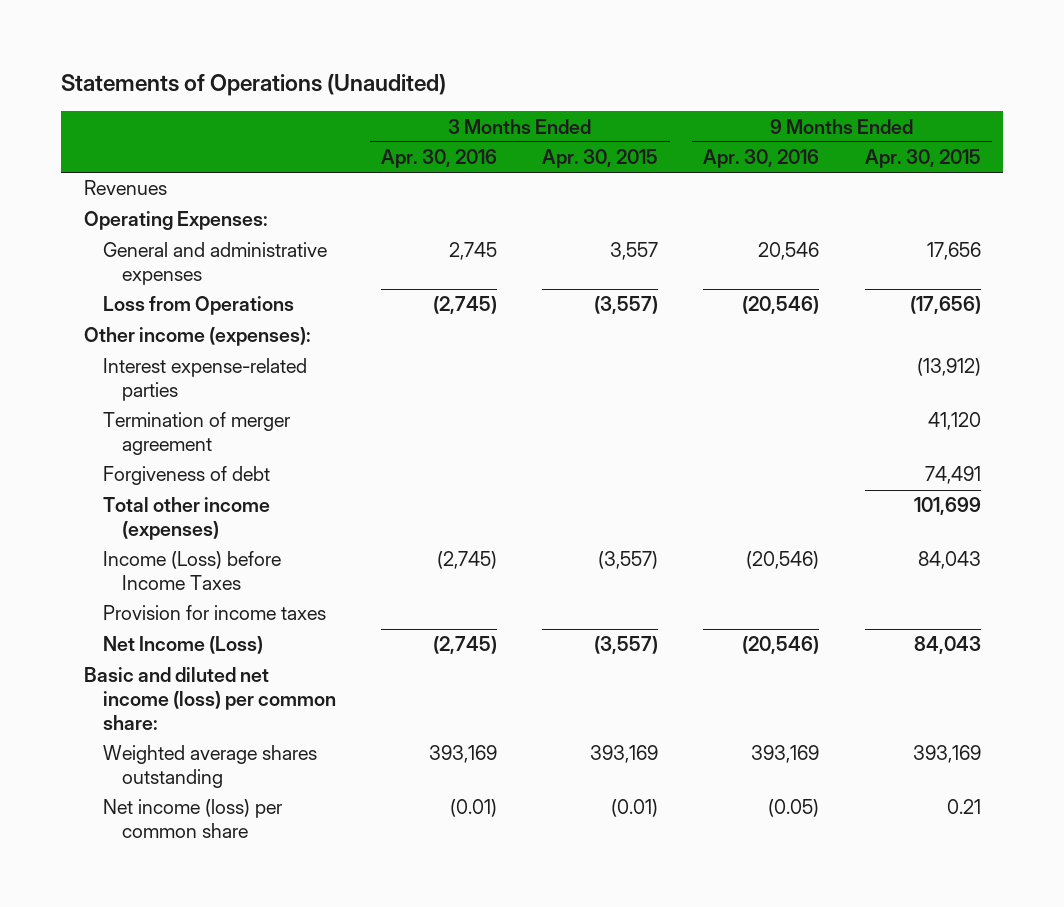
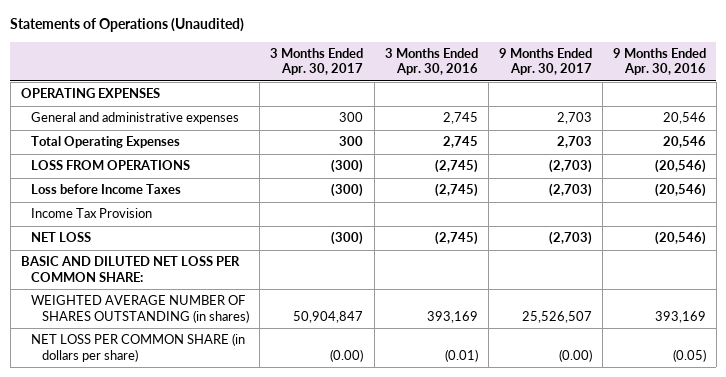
- | 3 Months Ended Apr. 30, 2016 | 3 Months Ended Apr. 30, 2015 | 9 Months Ended Apr. 30, 2016 | 9 Months Ended Apr. 30, 2015
+ | 3 Months Ended Apr. 30, 2017 | 3 Months Ended Apr. 30, 2016 | 9 Months Ended Apr. 30, 2017 | 9 Months Ended Apr. 30, 2016
- Revenues
- Operating Expenses:
+ OPERATING EXPENSES
- Loss from Operations | (2,745) | (3,557) | (20,546) | (17,656)
- Other income (expenses):
- Interest expense-related parties | | | | (13,912)
- Termination of merger agreement | | | | 41,120
- Forgiveness of debt | | | | 74,491
- Total other income (expenses) | | | | 101,699
- Income (Loss) before Income Taxes | (2,745) | (3,557) | (20,546) | 84,043
- Provision for income taxes
- Net Income (Loss) | (2,745) | (3,557) | (20,546) | 84,043
- Basic and diluted net income (loss) per common share:
- Weighted average shares outstanding | 393,169 | 393,169 | 393,169 | 393,169
- Net income (loss) per common share | (0.01) | (0.01) | (0.05) | 0.21
+ Total Operating Expenses | 300 | 2,745 | 2,703 | 20,546
+ LOSS FROM OPERATIONS | (300) | (2,745) | (2,703) | (20,546)
+ Loss before Income Taxes | (300) | (2,745) | (2,703) | (20,546)
+ Income Tax Provision
+ NET LOSS | (300) | (2,745) | (2,703) | (20,546)
+ BASIC AND DILUTED NET LOSS PER COMMON SHARE:
+ WEIGHTED AVERAGE NUMBER OF SHARES OUTSTANDING (in shares) | 50,904,847 | 393,169 | 25,526,507 | 393,169
+ NET LOSS PER COMMON SHARE (in dollars per share) | (0.00) | (0.01) | (0.00) | (0.05)

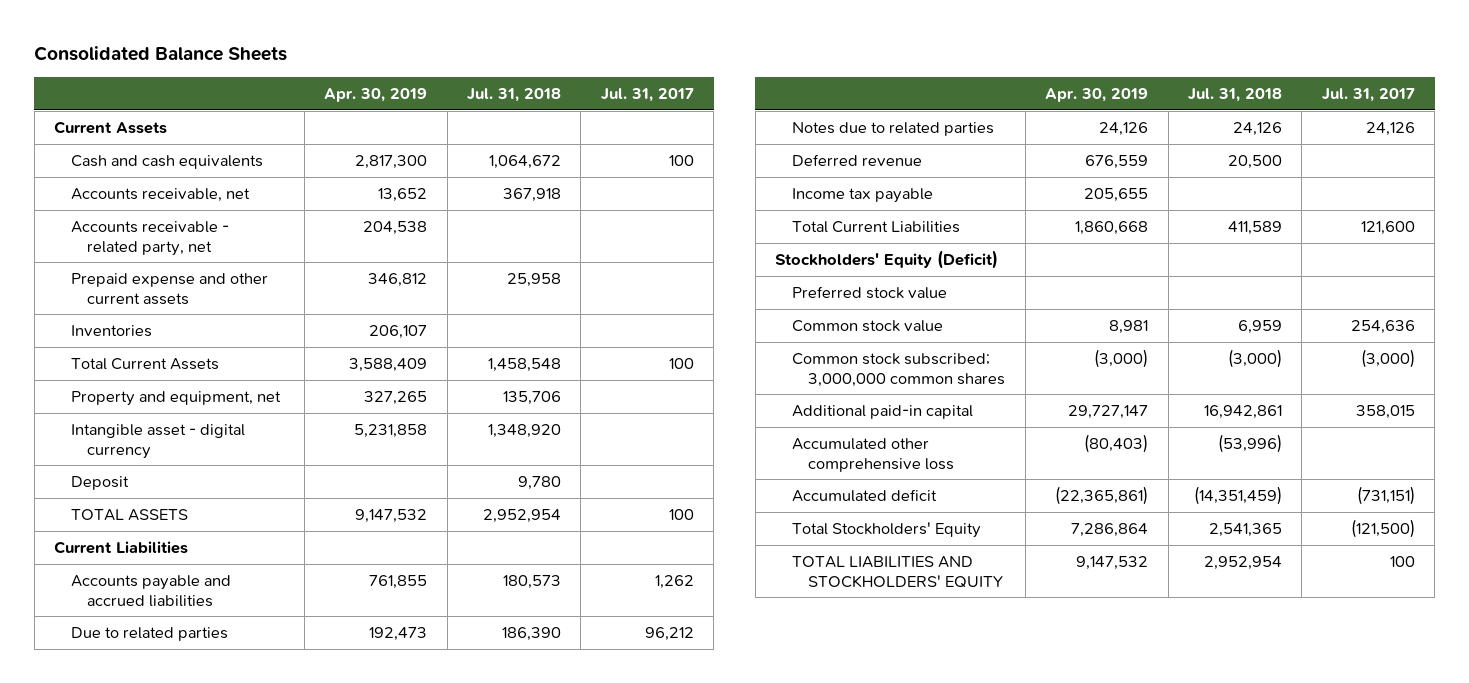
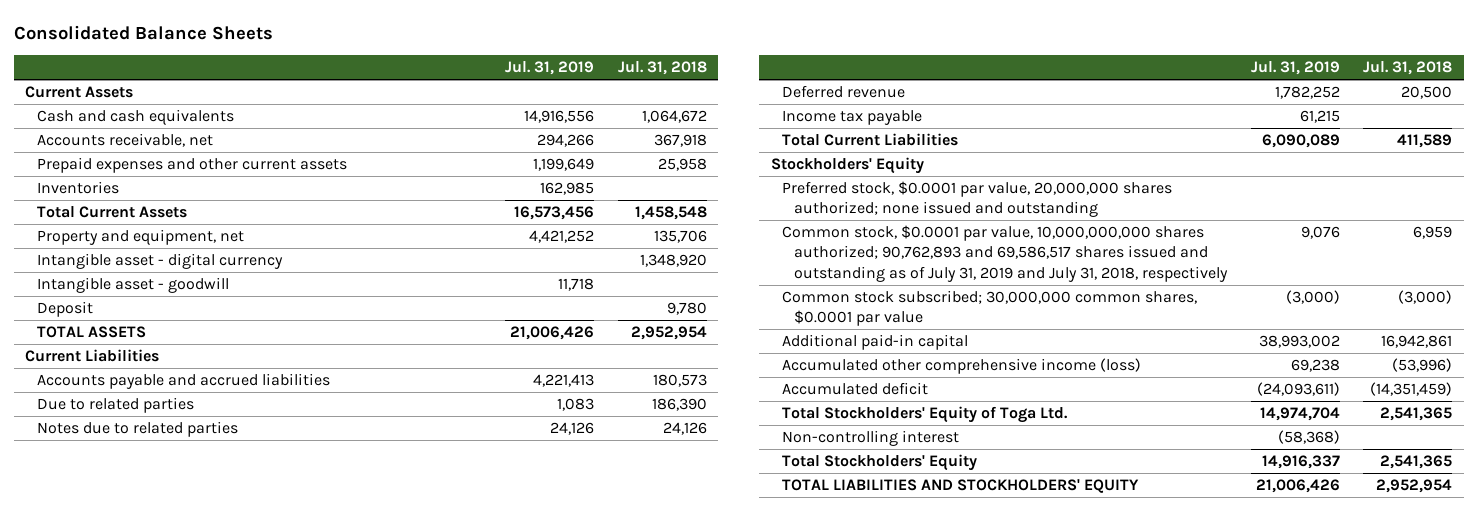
- | Apr. 30, 2019 | Jul. 31, 2018 | Jul. 31, 2017
+ | Jul. 31, 2019 | Jul. 31, 2018
- Accounts receivable - related party, net | 204,538 | |
- Prepaid expense and other current assets | 346,812 | 25,958 |
+ Prepaid expenses and other current assets | 1,199,649 | 25,958
+ Intangible asset - goodwill | 11,718 |
- Stockholders' Equity (Deficit)
- Preferred stock value
- Common stock value | 8,981 | 6,959 | 254,636
- Common stock subscribed; 3,000,000 common shares | (3,000) | (3,000) | (3,000)
+ Stockholders' Equity
+ Preferred stock, $0.0001 par value, 20,000,000 shares authorized; none issued and outstanding
+ Common stock, $0.0001 par value, 10,000,000,000 shares authorized; 90,762,893 and 69,586,517 shares issued and outstanding as of July 31, 2019 and July 31, 2018, respectively | 9,076 | 6,959
+ Common stock subscribed; 30,000,000 common shares, $0.0001 par value | (3,000) | (3,000)
- Accumulated other comprehensive loss | (80,403) | (53,996) |
+ Accumulated other comprehensive income (loss) | 69,238 | (53,996)
+ Total Stockholders' Equity of Toga Ltd. | 14,974,704 | 2,541,365
+ Non-controlling interest | (58,368) |

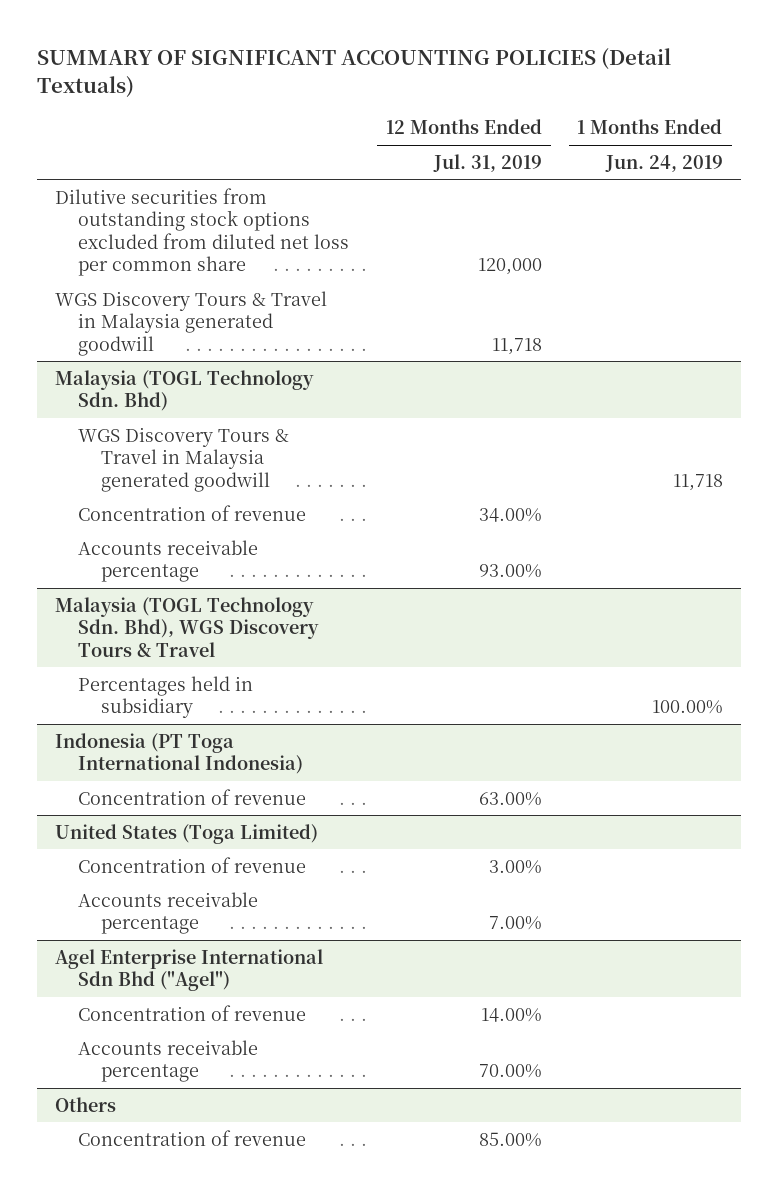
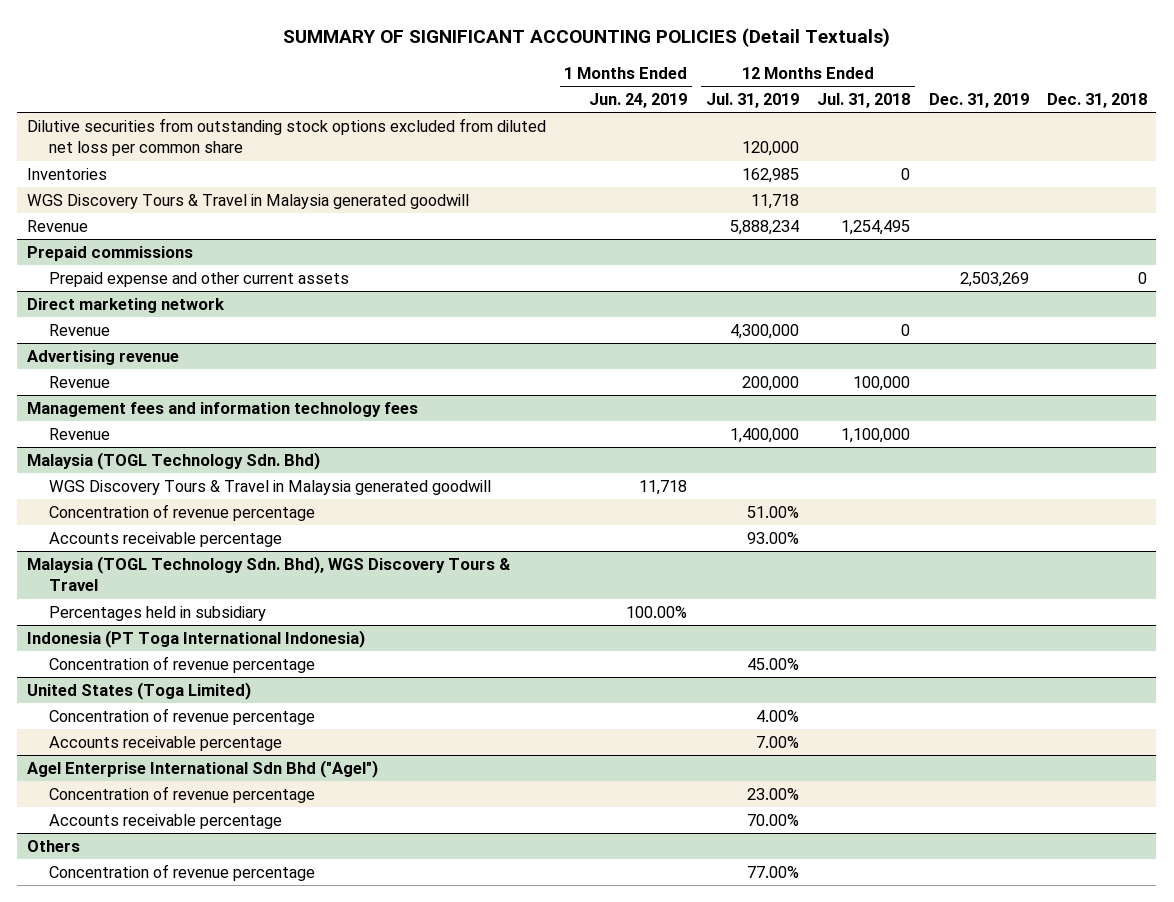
- | 12 Months Ended Jul. 31, 2019 | 1 Months Ended Jun. 24, 2019
+ | 1 Months Ended Jun. 24, 2019 | 12 Months Ended Jul. 31, 2019 | 12 Months Ended Jul. 31, 2018 | Dec. 31, 2019 | Dec. 31, 2018
+ Inventories | | 162,985 | 0 | |
+ Revenue | | 5,888,234 | 1,254,495 | |
+ Prepaid commissions
+ Prepaid expense and other current assets | | | | 2,503,269 | 0
+ Direct marketing network
+ Revenue | | 4,300,000 | 0 | |
+ Advertising revenue
+ Revenue | | 200,000 | 100,000 | |
+ Management fees and information technology fees
+ Revenue | | 1,400,000 | 1,100,000 | |
@ Malaysia (TOGL Technology Sdn. Bhd)
- Concentration of revenue | 34.00% |
+ Concentration of revenue percentage | | 51.00% | | |
@ Indonesia (PT Toga International Indonesia)
- Concentration of revenue | 63.00% |
+ Concentration of revenue percentage | | 45.00% | | |
@ United States (Toga Limited)
- Concentration of revenue | 3.00% |
+ Concentration of revenue percentage | | 4.00% | | |
@ Agel Enterprise International Sdn Bhd ("Agel")
- Concentration of revenue | 14.00% |
+ Concentration of revenue percentage | | 23.00% | | |
@ Others
- Concentration of revenue | 85.00% |
+ Concentration of revenue percentage | | 77.00% | | |

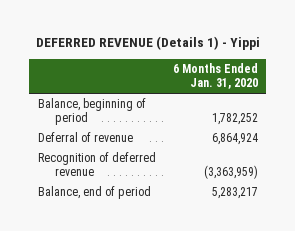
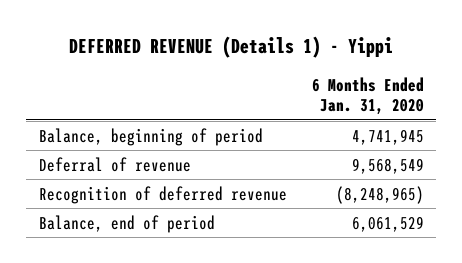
- Balance, beginning of period | 1,782,252
- Deferral of revenue | 6,864,924
- Recognition of deferred revenue | (3,363,959)
- Balance, end of period | 5,283,217
+ Balance, beginning of period | 4,741,945
+ Deferral of revenue | 9,568,549
+ Recognition of deferred revenue | (8,248,965)
+ Balance, end of period | 6,061,529

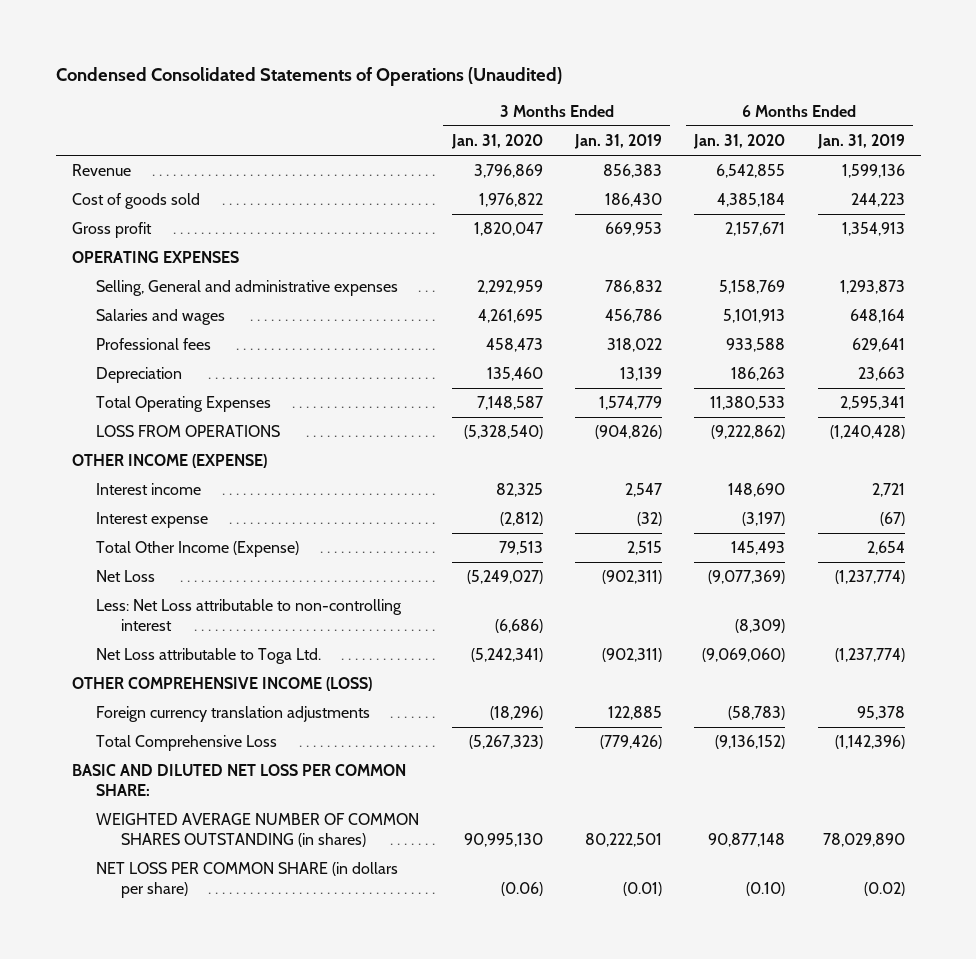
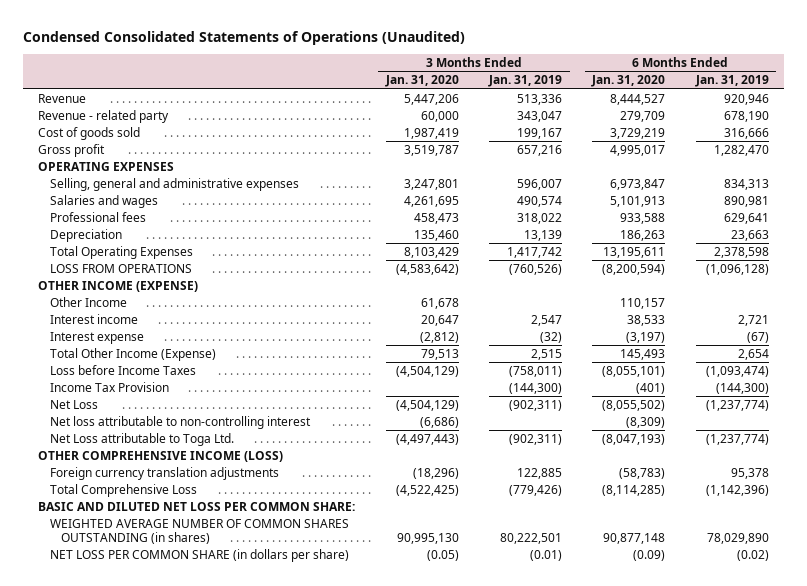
- Revenue | 3,796,869 | 856,383 | 6,542,855 | 1,599,136
- Cost of goods sold | 1,976,822 | 186,430 | 4,385,184 | 244,223
- Gross profit | 1,820,047 | 669,953 | 2,157,671 | 1,354,913
+ Revenue | 5,447,206 | 513,336 | 8,444,527 | 920,946
+ Revenue - related party | 60,000 | 343,047 | 279,709 | 678,190
+ Cost of goods sold | 1,987,419 | 199,167 | 3,729,219 | 316,666
+ Gross profit | 3,519,787 | 657,216 | 4,995,017 | 1,282,470
- Selling, General and administrative expenses | 2,292,959 | 786,832 | 5,158,769 | 1,293,873
- Salaries and wages | 4,261,695 | 456,786 | 5,101,913 | 648,164
+ Selling, general and administrative expenses | 3,247,801 | 596,007 | 6,973,847 | 834,313
+ Salaries and wages | 4,261,695 | 490,574 | 5,101,913 | 890,981
- Total Operating Expenses | 7,148,587 | 1,574,779 | 11,380,533 | 2,595,341
- LOSS FROM OPERATIONS | (5,328,540) | (904,826) | (9,222,862) | (1,240,428)
+ Total Operating Expenses | 8,103,429 | 1,417,742 | 13,195,611 | 2,378,598
+ LOSS FROM OPERATIONS | (4,583,642) | (760,526) | (8,200,594) | (1,096,128)
- Interest income | 82,325 | 2,547 | 148,690 | 2,721
+ Other Income | 61,678 | | 110,157 |
+ Interest income | 20,647 | 2,547 | 38,533 | 2,721
- Net Loss | (5,249,027) | (902,311) | (9,077,369) | (1,237,774)
- Less: Net Loss attributable to non-controlling interest | (6,686) | | (8,309) |
- Net Loss attributable to Toga Ltd. | (5,242,341) | (902,311) | (9,069,060) | (1,237,774)
+ Loss before Income Taxes | (4,504,129) | (758,011) | (8,055,101) | (1,093,474)
+ Income Tax Provision | | (144,300) | (401) | (144,300)
+ Net Loss | (4,504,129) | (902,311) | (8,055,502) | (1,237,774)
+ Net loss attributable to non-controlling interest | (6,686) | | (8,309) |
+ Net Loss attributable to Toga Ltd. | (4,497,443) | (902,311) | (8,047,193) | (1,237,774)
- Total Comprehensive Loss | (5,267,323) | (779,426) | (9,136,152) | (1,142,396)
+ Total Comprehensive Loss | (4,522,425) | (779,426) | (8,114,285) | (1,142,396)
- NET LOSS PER COMMON SHARE (in dollars per share) | (0.06) | (0.01) | (0.10) | (0.02)
+ NET LOSS PER COMMON SHARE (in dollars per share) | (0.05) | (0.01) | (0.09) | (0.02)

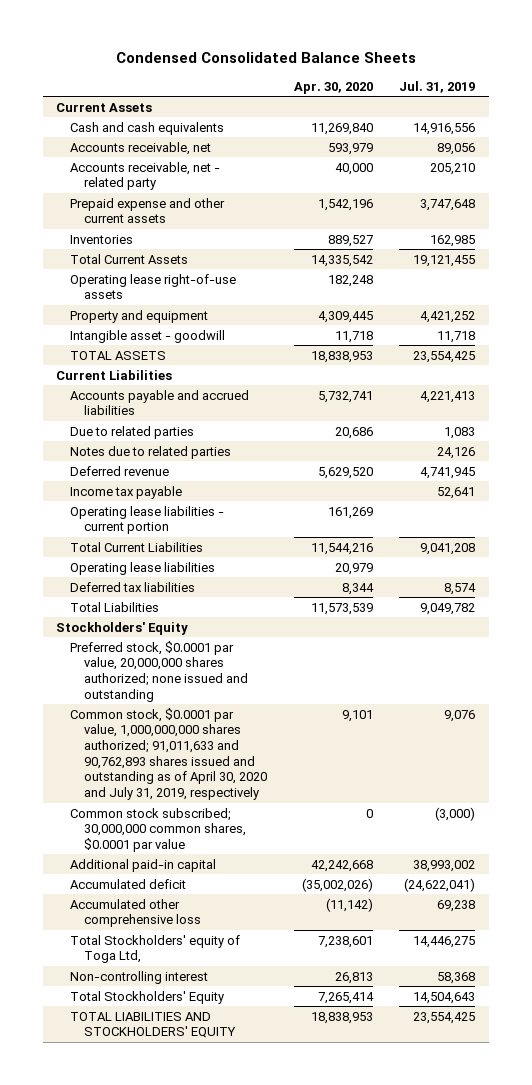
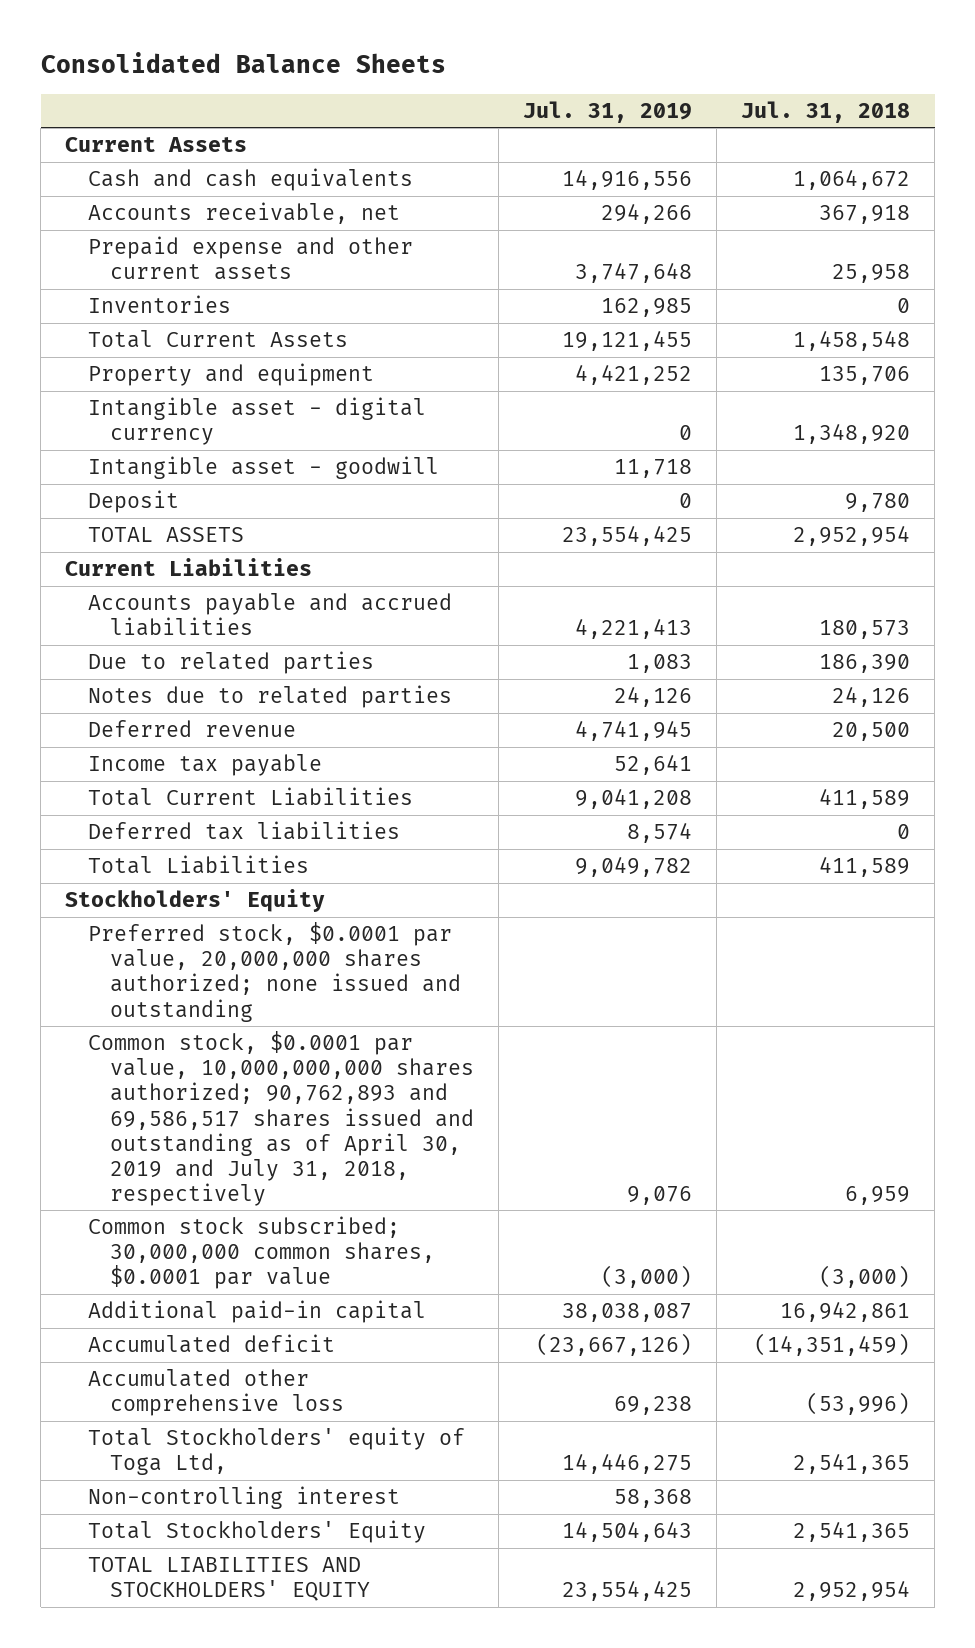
- Condensed Consolidated Balance Sheets
+ Consolidated Balance Sheets
- | Apr. 30, 2020 | Jul. 31, 2019
+ | Jul. 31, 2019 | Jul. 31, 2018
- Accounts receivable, net | 593,979 | 89,056
- Accounts receivable, net - related party | 40,000 | 205,210
+ Accounts receivable, net | 294,266 | 367,918
- Operating lease right-of-use assets | 182,248 |
+ Intangible asset - digital currency | 0 | 1,348,920
+ Deposit | 0 | 9,780
- Operating lease liabilities - current portion | 161,269 |
- Operating lease liabilities | 20,979 |
- Common stock, $0.0001 par value, 1,000,000,000 shares authorized; 91,011,633 and 90,762,893 shares issued and outstanding as of April 30, 2020 and July 31, 2019, respectively | 9,101 | 9,076
+ Common stock, $0.0001 par value, 10,000,000,000 shares authorized; 90,762,893 and 69,586,517 shares issued and outstanding as of April 30, 2019 and July 31, 2018, respectively | 9,076 | 6,959
- Additional paid-in capital | 42,242,668 | 38,993,002
- Accumulated deficit | (35,002,026) | (24,622,041)
+ Additional paid-in capital | 38,038,087 | 16,942,861
+ Accumulated deficit | (23,667,126) | (14,351,459)

